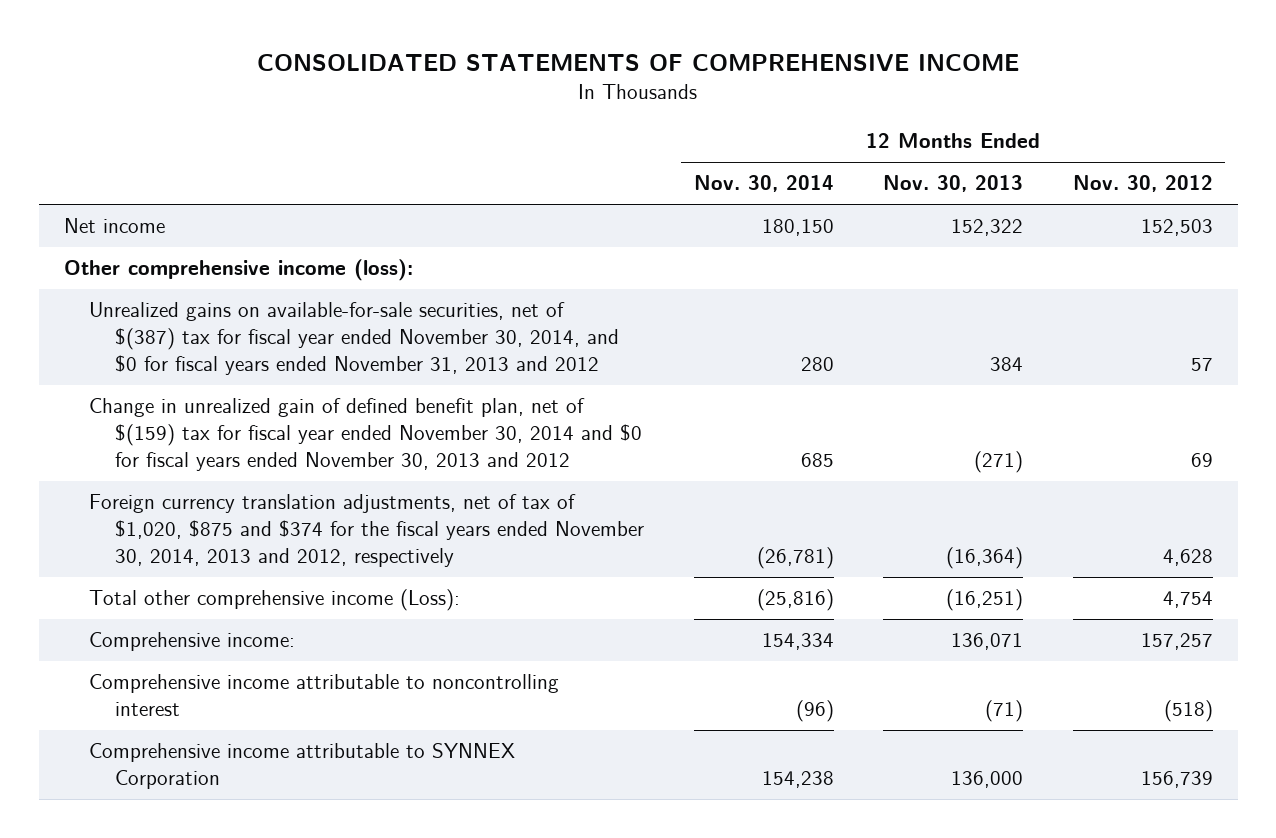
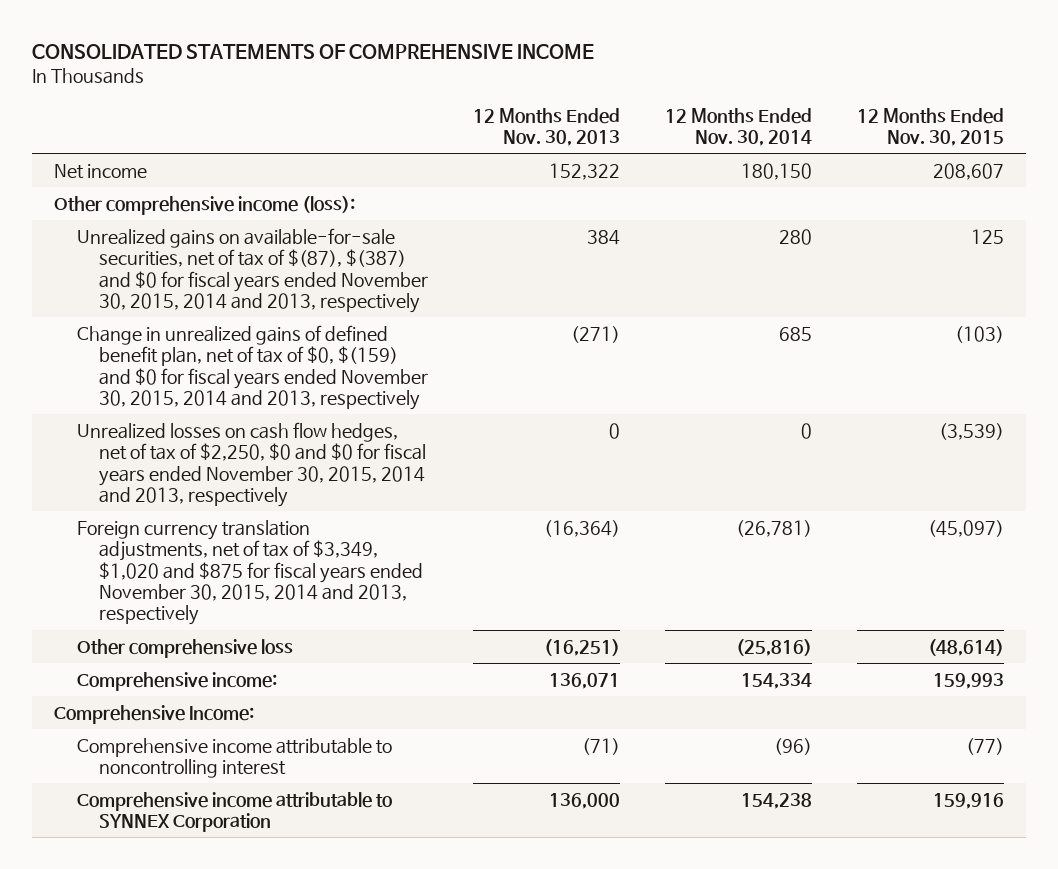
- | 12 Months Ended Nov. 30, 2014 | 12 Months Ended Nov. 30, 2013 | 12 Months Ended Nov. 30, 2012
+ | 12 Months Ended Nov. 30, 2013 | 12 Months Ended Nov. 30, 2014 | 12 Months Ended Nov. 30, 2015
- Unrealized gains on available-for-sale securities, net of $(387) tax for fiscal year ended November 30, 2014, and $0 for fiscal years ended November 31, 2013 and 2012 | 280 | 384 | 57
- Change in unrealized gain of defined benefit plan, net of $(159) tax for fiscal year ended November 30, 2014 and $0 for fiscal years ended November 30, 2013 and 2012 | 685 | (271) | 69
- Foreign currency translation adjustments, net of tax of $1,020, $875 and $374 for the fiscal years ended November 30, 2014, 2013 and 2012, respectively | (26,781) | (16,364) | 4,628
- Total other comprehensive income (Loss): | (25,816) | (16,251) | 4,754
+ Unrealized gains on available-for-sale securities, net of tax of $(87), $(387) and $0 for fiscal years ended November 30, 2015, 2014 and 2013, respectively | 384 | 280 | 125
+ Change in unrealized gains of defined benefit plan, net of tax of $0, $(159) and $0 for fiscal years ended November 30, 2015, 2014 and 2013, respectively | (271) | 685 | (103)
+ Unrealized losses on cash flow hedges, net of tax of $2,250, $0 and $0 for fiscal years ended November 30, 2015, 2014 and 2013, respectively | 0 | 0 | (3,539)
+ Foreign currency translation adjustments, net of tax of $3,349, $1,020 and $875 for fiscal years ended November 30, 2015, 2014 and 2013, respectively | (16,364) | (26,781) | (45,097)
+ Other comprehensive loss | (16,251) | (25,816) | (48,614)
+ Comprehensive Income:

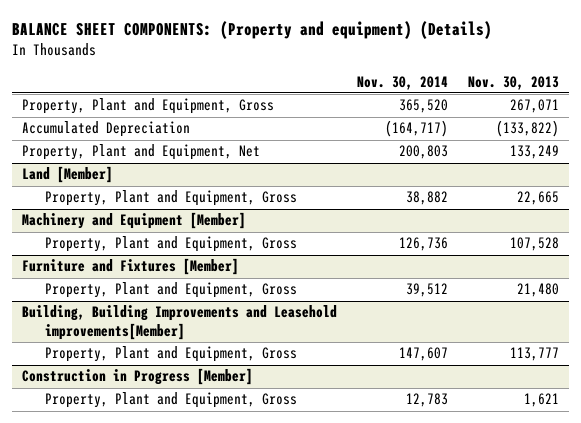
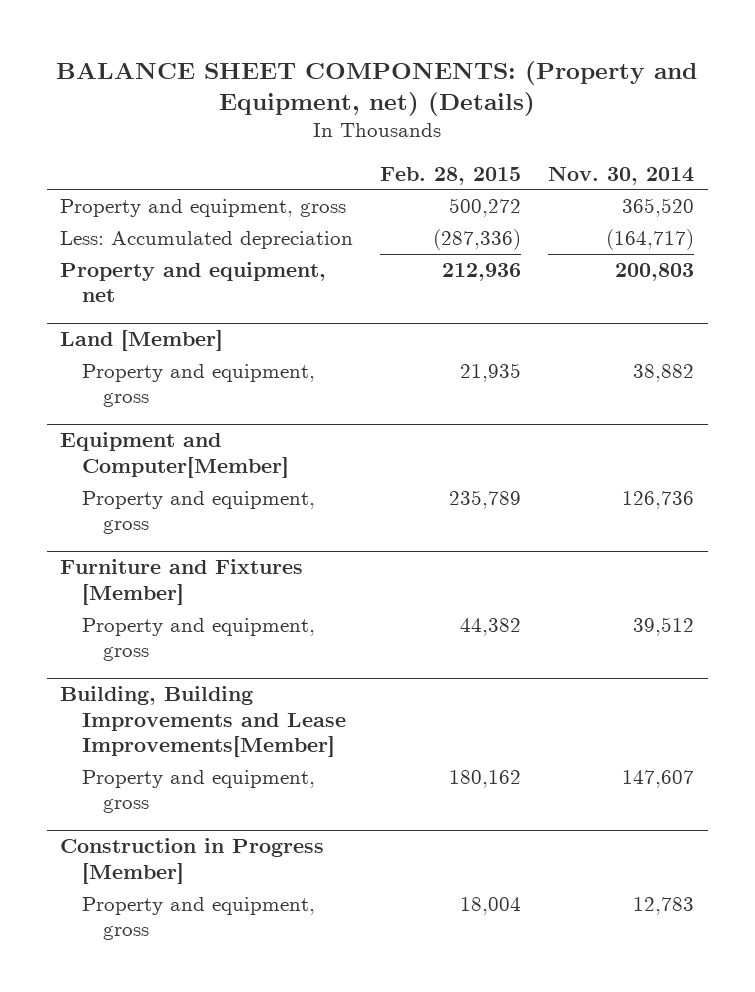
- BALANCE SHEET COMPONENTS: (Property and equipment) (Details)
+ BALANCE SHEET COMPONENTS: (Property and Equipment, net) (Details)
- | Nov. 30, 2014 | Nov. 30, 2013
+ | Feb. 28, 2015 | Nov. 30, 2014
- Property, Plant and Equipment, Gross | 365,520 | 267,071
- Accumulated Depreciation | (164,717) | (133,822)
- Property, Plant and Equipment, Net | 200,803 | 133,249
+ Property and equipment, gross | 500,272 | 365,520
+ Less: Accumulated depreciation | (287,336) | (164,717)
+ Property and equipment, net | 212,936 | 200,803
@ Land [Member]
- Property, Plant and Equipment, Gross | 38,882 | 22,665
- Machinery and Equipment [Member]
- Property, Plant and Equipment, Gross | 126,736 | 107,528
@ Land [Member]
+ Property and equipment, gross | 21,935 | 38,882
+ Equipment and Computer[Member]
+ Property and equipment, gross | 235,789 | 126,736
@ Furniture and Fixtures [Member]
- Property, Plant and Equipment, Gross | 39,512 | 21,480
- Building, Building Improvements and Leasehold improvements[Member]
- Property, Plant and Equipment, Gross | 147,607 | 113,777
@ Furniture and Fixtures [Member]
+ Property and equipment, gross | 44,382 | 39,512
+ Building, Building Improvements and Lease Improvements[Member]
+ Property and equipment, gross | 180,162 | 147,607
@ Construction in Progress [Member]
- Property, Plant and Equipment, Gross | 12,783 | 1,621
+ Property and equipment, gross | 18,004 | 12,783

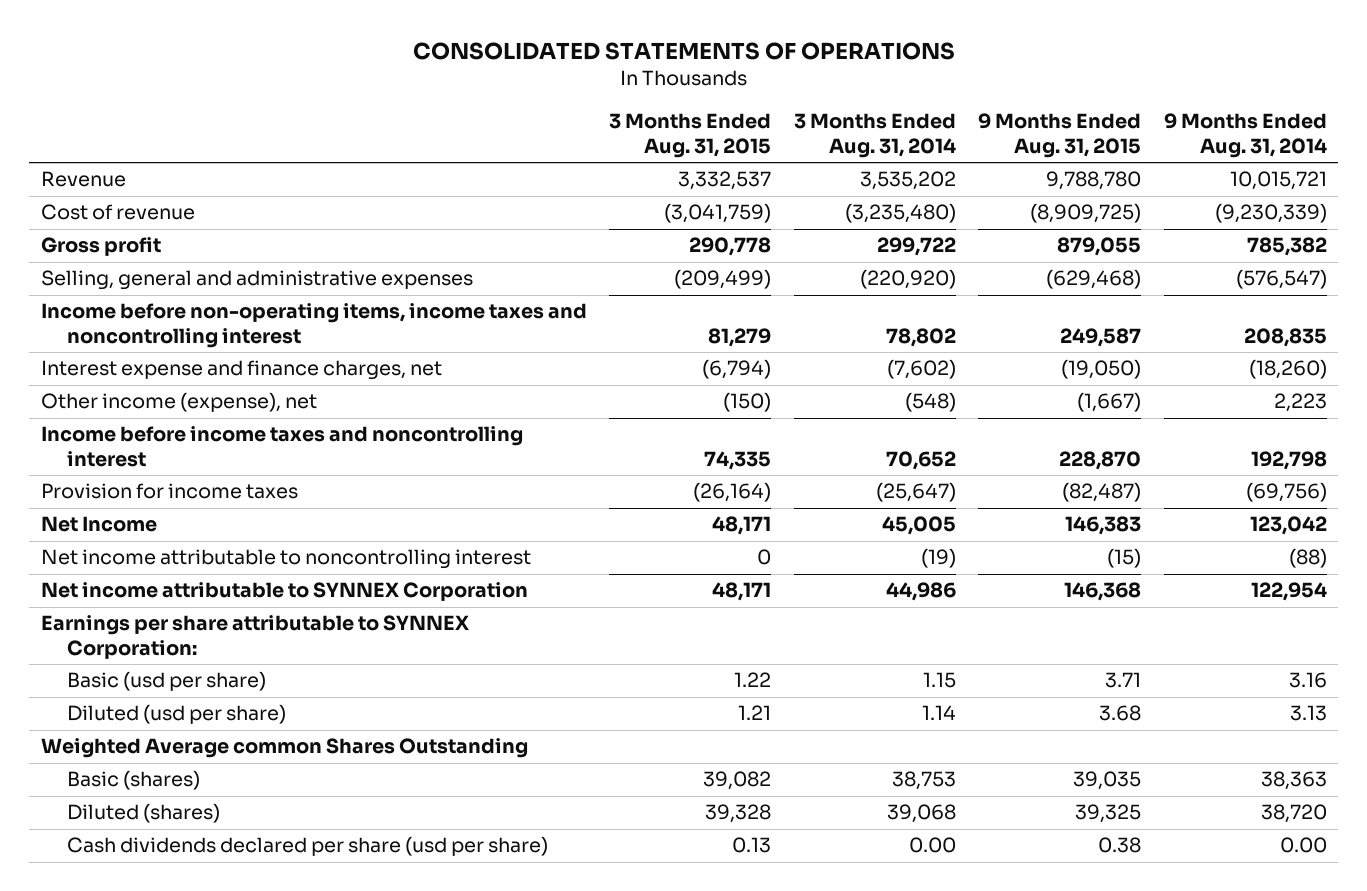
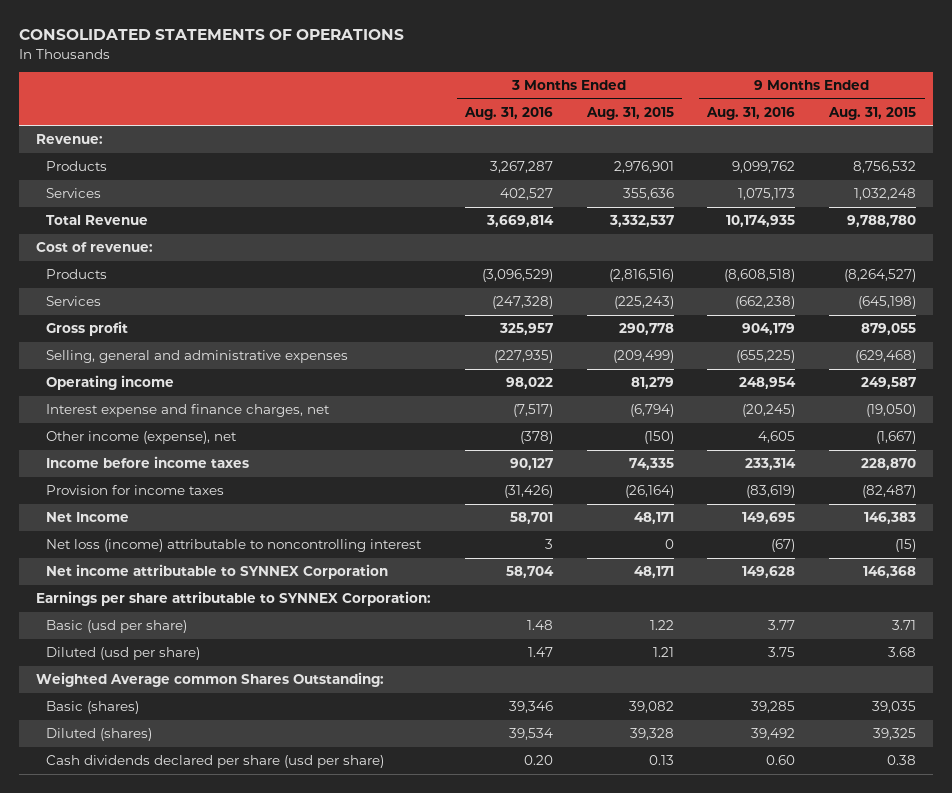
- | 3 Months Ended Aug. 31, 2015 | 3 Months Ended Aug. 31, 2014 | 9 Months Ended Aug. 31, 2015 | 9 Months Ended Aug. 31, 2014
+ | 3 Months Ended Aug. 31, 2016 | 3 Months Ended Aug. 31, 2015 | 9 Months Ended Aug. 31, 2016 | 9 Months Ended Aug. 31, 2015
- Revenue | 3,332,537 | 3,535,202 | 9,788,780 | 10,015,721
- Cost of revenue | (3,041,759) | (3,235,480) | (8,909,725) | (9,230,339)
+ Revenue:
+ Products | 3,267,287 | 2,976,901 | 9,099,762 | 8,756,532
+ Services | 402,527 | 355,636 | 1,075,173 | 1,032,248
+ Total Revenue | 3,669,814 | 3,332,537 | 10,174,935 | 9,788,780
+ Cost of revenue:
+ Products | (3,096,529) | (2,816,516) | (8,608,518) | (8,264,527)
+ Services | (247,328) | (225,243) | (662,238) | (645,198)
- Income before non-operating items, income taxes and noncontrolling interest | 81,279 | 78,802 | 249,587 | 208,835
+ Operating income | 98,022 | 81,279 | 248,954 | 249,587
- Income before income taxes and noncontrolling interest | 74,335 | 70,652 | 228,870 | 192,798
+ Income before income taxes | 90,127 | 74,335 | 233,314 | 228,870
- Net income attributable to noncontrolling interest | 0 | (19) | (15) | (88)
+ Net loss (income) attributable to noncontrolling interest | 3 | 0 | (67) | (15)
- Weighted Average common Shares Outstanding
+ Weighted Average common Shares Outstanding:

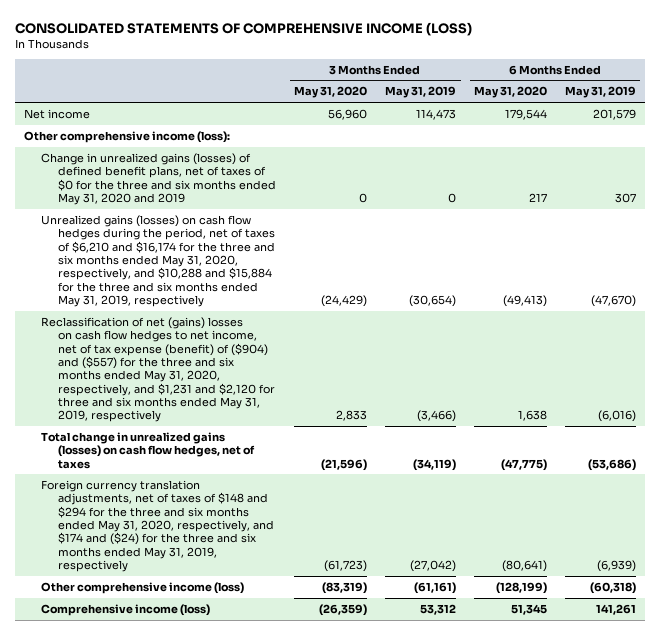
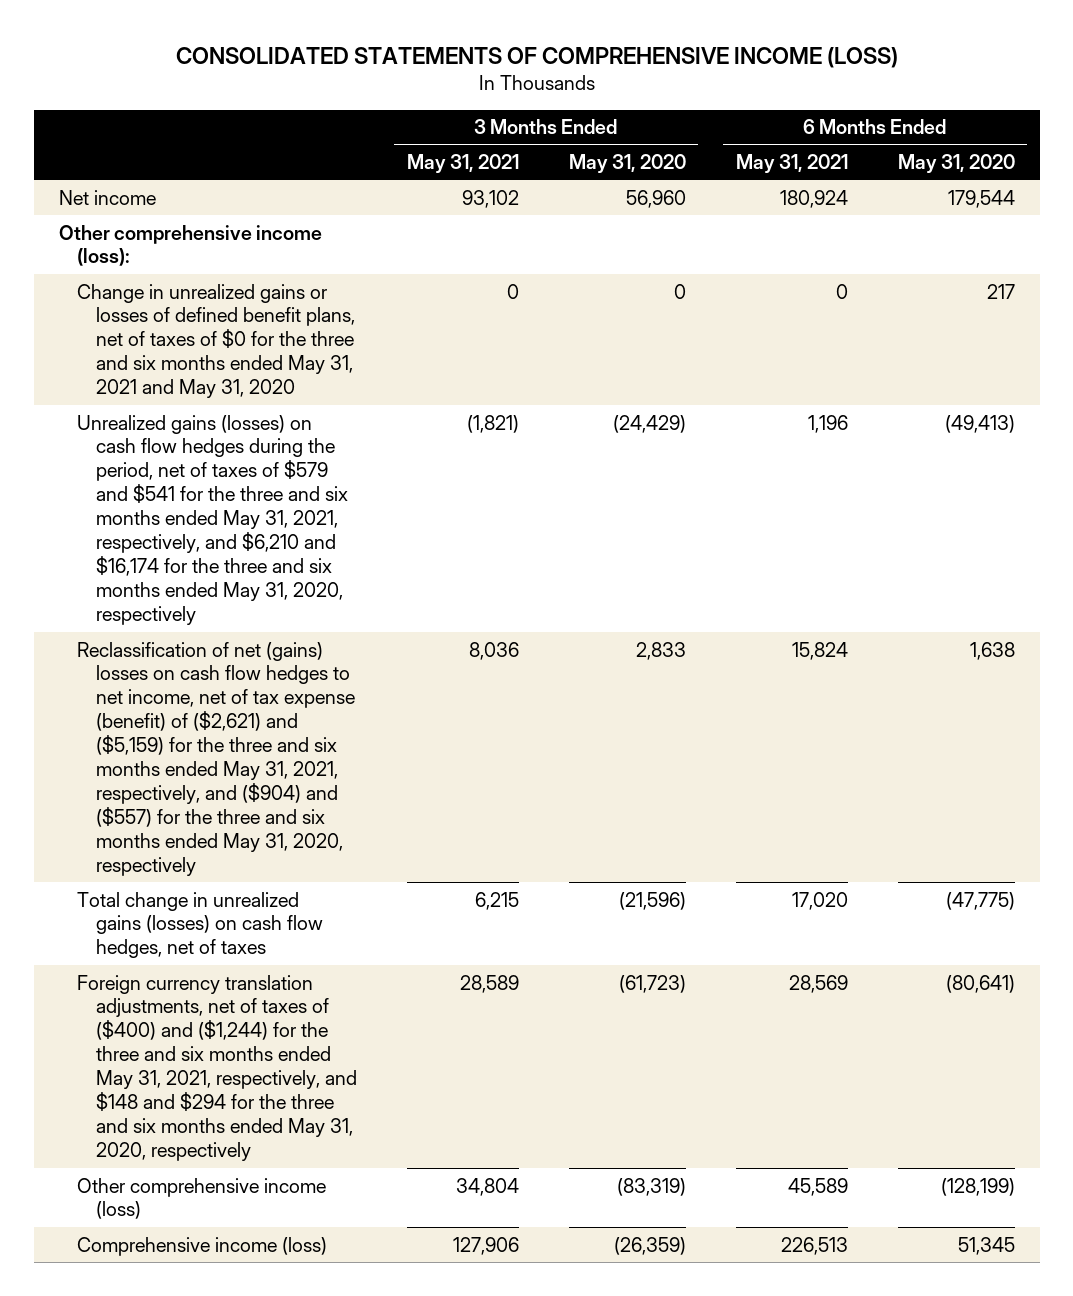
- | 3 Months Ended May 31, 2020 | 3 Months Ended May 31, 2019 | 6 Months Ended May 31, 2020 | 6 Months Ended May 31, 2019
+ | 3 Months Ended May 31, 2021 | 3 Months Ended May 31, 2020 | 6 Months Ended May 31, 2021 | 6 Months Ended May 31, 2020
- Change in unrealized gains (losses) of defined benefit plans, net of taxes of $0 for the three and six months ended May 31, 2020 and 2019 | 0 | 0 | 217 | 307
- Unrealized gains (losses) on cash flow hedges during the period, net of taxes of $6,210 and $16,174 for the three and six months ended May 31, 2020, respectively, and $10,288 and $15,884 for the three and six months ended May 31, 2019, respectively | (24,429) | (30,654) | (49,413) | (47,670)
- Reclassification of net (gains) losses on cash flow hedges to net income, net of tax expense (benefit) of ($904) and ($557) for the three and six months ended May 31, 2020, respectively, and $1,231 and $2,120 for three and six months ended May 31, 2019, respectively | 2,833 | (3,466) | 1,638 | (6,016)
+ Change in unrealized gains or losses of defined benefit plans, net of taxes of $0 for the three and six months ended May 31, 2021 and May 31, 2020 | 0 | 0 | 0 | 217
+ Unrealized gains (losses) on cash flow hedges during the period, net of taxes of $579 and $541 for the three and six months ended May 31, 2021, respectively, and $6,210 and $16,174 for the three and six months ended May 31, 2020, respectively | (1,821) | (24,429) | 1,196 | (49,413)
+ Reclassification of net (gains) losses on cash flow hedges to net income, net of tax expense (benefit) of ($2,621) and ($5,159) for the three and six months ended May 31, 2021, respectively, and ($904) and ($557) for the three and six months ended May 31, 2020, respectively | 8,036 | 2,833 | 15,824 | 1,638
- Foreign currency translation adjustments, net of taxes of $148 and $294 for the three and six months ended May 31, 2020, respectively, and $174 and ($24) for the three and six months ended May 31, 2019, respectively | (61,723) | (27,042) | (80,641) | (6,939)
+ Foreign currency translation adjustments, net of taxes of ($400) and ($1,244) for the three and six months ended May 31, 2021, respectively, and $148 and $294 for the three and six months ended May 31, 2020, respectively | 28,589 | (61,723) | 28,569 | (80,641)

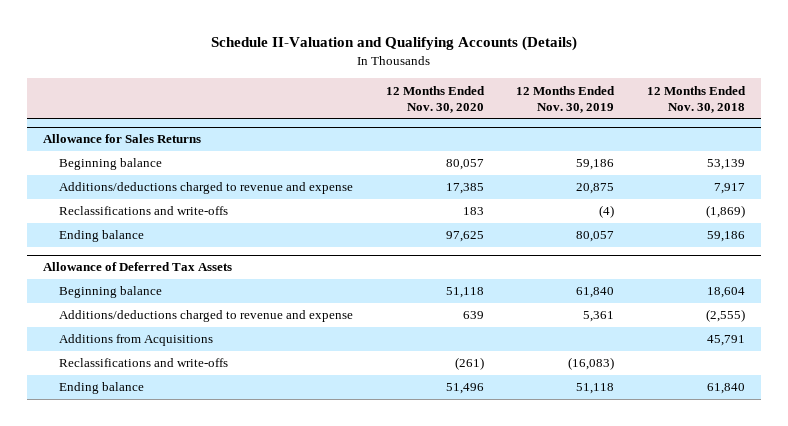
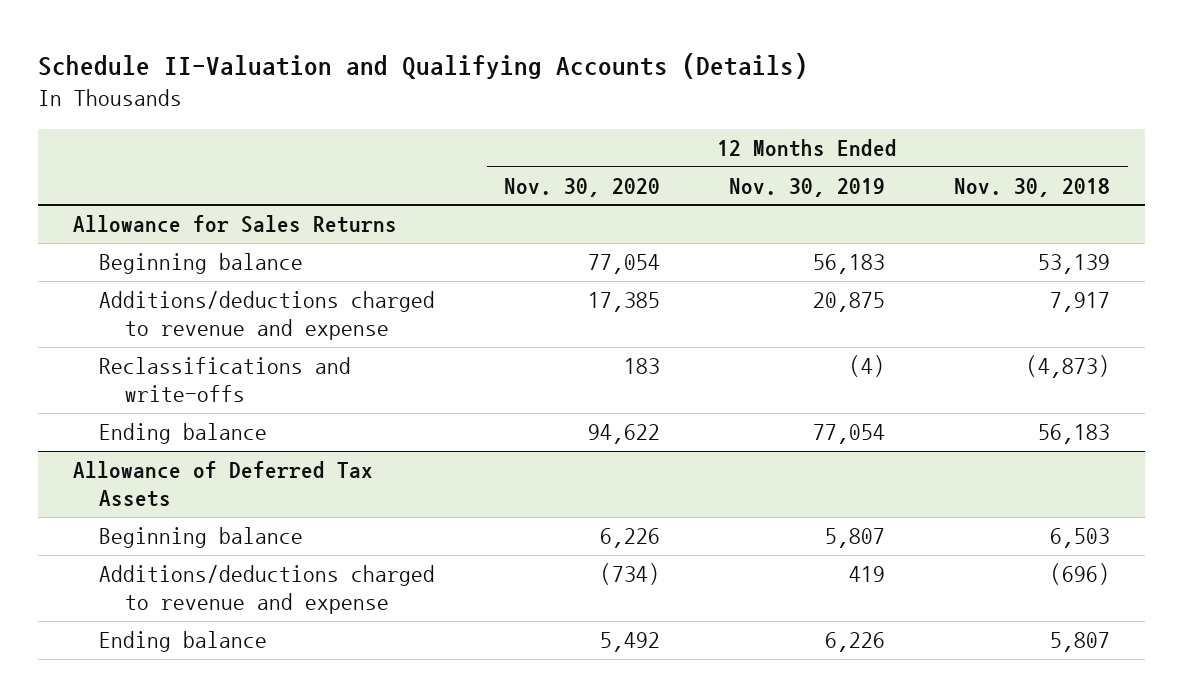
@ Allowance for Sales Returns
- Beginning balance | 80,057 | 59,186 | 53,139
+ Beginning balance | 77,054 | 56,183 | 53,139
- Reclassifications and write-offs | 183 | (4) | (1,869)
- Ending balance | 97,625 | 80,057 | 59,186
+ Reclassifications and write-offs | 183 | (4) | (4,873)
+ Ending balance | 94,622 | 77,054 | 56,183
@ Allowance of Deferred Tax Assets
- Beginning balance | 51,118 | 61,840 | 18,604
- Additions/deductions charged to revenue and expense | 639 | 5,361 | (2,555)
- Additions from Acquisitions | | | 45,791
- Reclassifications and write-offs | (261) | (16,083) |
- Ending balance | 51,496 | 51,118 | 61,840
+ Beginning balance | 6,226 | 5,807 | 6,503
+ Additions/deductions charged to revenue and expense | (734) | 419 | (696)
+ Ending balance | 5,492 | 6,226 | 5,807

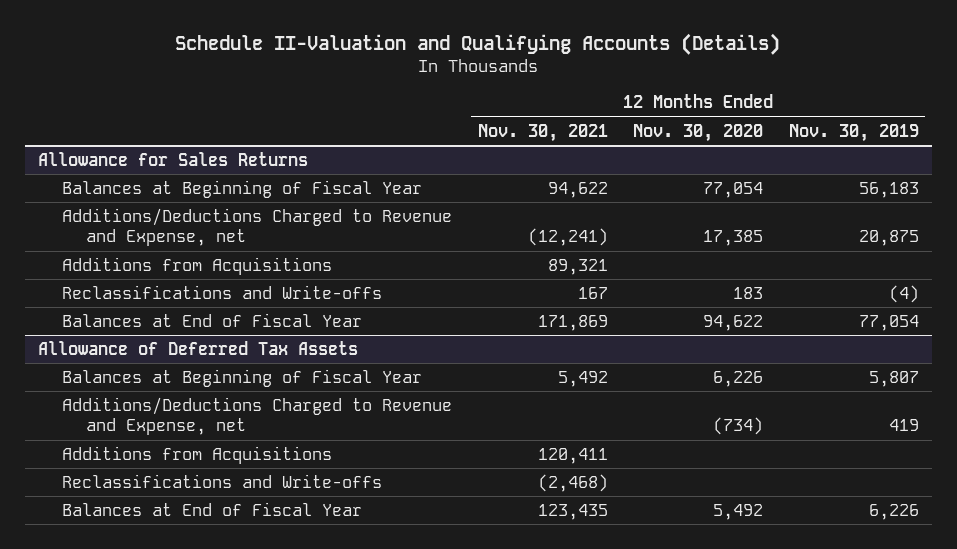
- | 12 Months Ended Nov. 30, 2020 | 12 Months Ended Nov. 30, 2019 | 12 Months Ended Nov. 30, 2018
+ | 12 Months Ended Nov. 30, 2021 | 12 Months Ended Nov. 30, 2020 | 12 Months Ended Nov. 30, 2019
@ Allowance for Sales Returns
- Beginning balance | 77,054 | 56,183 | 53,139
- Additions/deductions charged to revenue and expense | 17,385 | 20,875 | 7,917
- Reclassifications and write-offs | 183 | (4) | (4,873)
- Ending balance | 94,622 | 77,054 | 56,183
+ Balances at Beginning of Fiscal Year | 94,622 | 77,054 | 56,183
+ Additions/Deductions Charged to Revenue and Expense, net | (12,241) | 17,385 | 20,875
+ Additions from Acquisitions | 89,321 | |
+ Reclassifications and Write-offs | 167 | 183 | (4)
+ Balances at End of Fiscal Year | 171,869 | 94,622 | 77,054
@ Allowance of Deferred Tax Assets
- Beginning balance | 6,226 | 5,807 | 6,503
- Additions/deductions charged to revenue and expense | (734) | 419 | (696)
- Ending balance | 5,492 | 6,226 | 5,807
+ Balances at Beginning of Fiscal Year | 5,492 | 6,226 | 5,807
+ Additions/Deductions Charged to Revenue and Expense, net | | (734) | 419
+ Additions from Acquisitions | 120,411 | |
+ Reclassifications and Write-offs | (2,468) | |
+ Balances at End of Fiscal Year | 123,435 | 5,492 | 6,226

